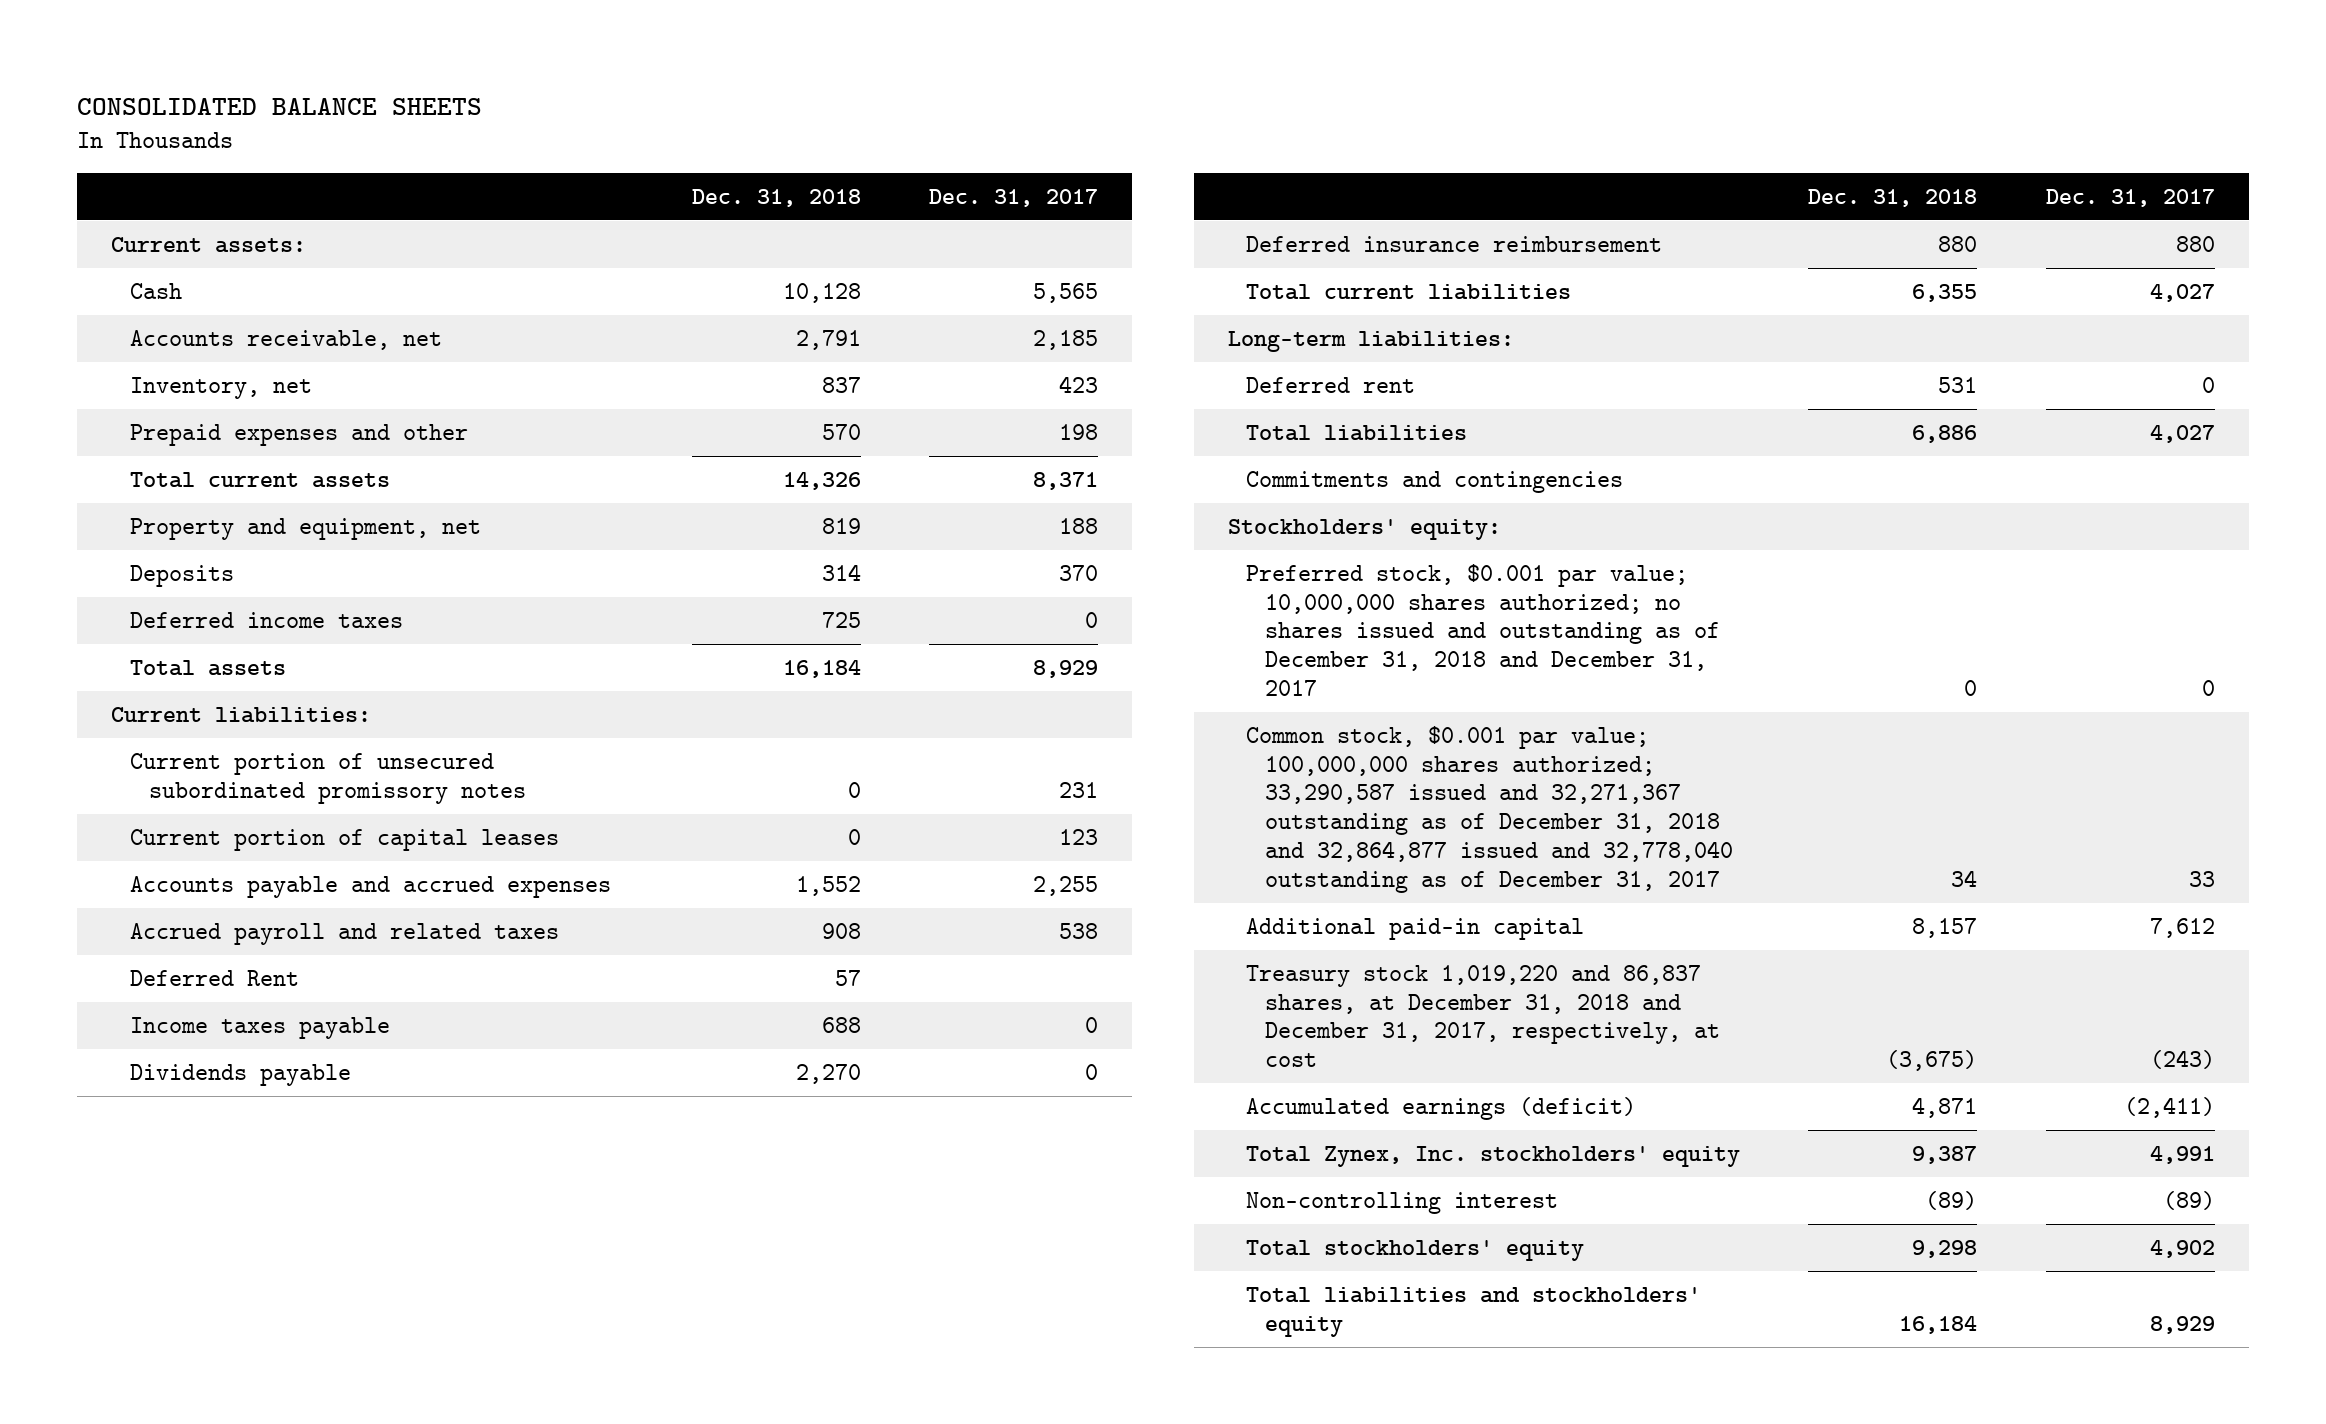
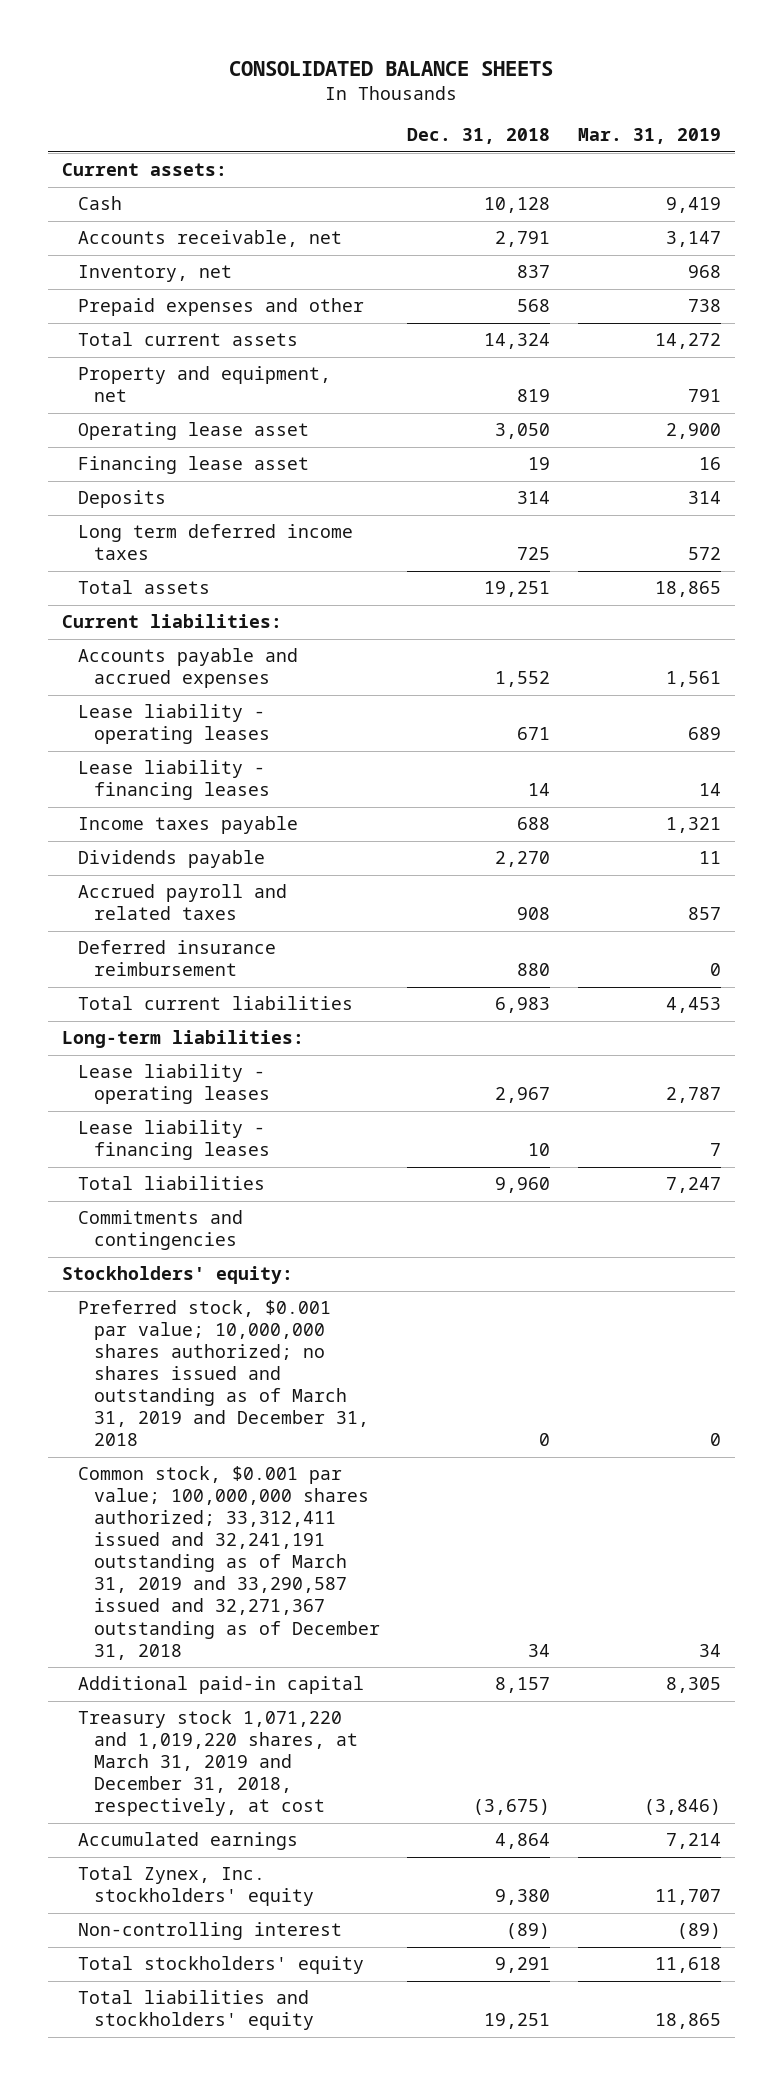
- | Dec. 31, 2018 | Dec. 31, 2017
+ | Dec. 31, 2018 | Mar. 31, 2019
- Prepaid expenses and other | 570 | 198
- Total current assets | 14,326 | 8,371
+ Prepaid expenses and other | 568 | 738
+ Total current assets | 14,324 | 14,272
+ Operating lease asset | 3,050 | 2,900
+ Financing lease asset | 19 | 16
- Deferred income taxes | 725 | 0
- Total assets | 16,184 | 8,929
+ Long term deferred income taxes | 725 | 572
+ Total assets | 19,251 | 18,865
- Current portion of unsecured subordinated promissory notes | 0 | 231
- Current portion of capital leases | 0 | 123
- Deferred Rent | 57 |
+ Lease liability - operating leases | 671 | 689
+ Lease liability - financing leases | 14 | 14
moved down: Accrued payroll and related taxes | 908 | 857
- Total current liabilities | 6,355 | 4,027
+ Total current liabilities | 6,983 | 4,453
- Deferred rent | 531 | 0
- Total liabilities | 6,886 | 4,027
+ Lease liability - operating leases | 2,967 | 2,787
+ Lease liability - financing leases | 10 | 7
+ Total liabilities | 9,960 | 7,247
- Preferred stock, $0.001 par value; 10,000,000 shares authorized; no shares issued and outstanding as of December 31, 2018 and December 31, 2017 | 0 | 0
- Common stock, $0.001 par value; 100,000,000 shares authorized; 33,290,587 issued and 32,271,367 outstanding as of December 31, 2018 and 32,864,877 issued and 32,778,040 outstanding as of December 31, 2017 | 34 | 33
+ Preferred stock, $0.001 par value; 10,000,000 shares authorized; no shares issued and outstanding as of March 31, 2019 and December 31, 2018 | 0 | 0
+ Common stock, $0.001 par value; 100,000,000 shares authorized; 33,312,411 issued and 32,241,191 outstanding as of March 31, 2019 and 33,290,587 issued and 32,271,367 outstanding as of December 31, 2018 | 34 | 34
- Treasury stock 1,019,220 and 86,837 shares, at December 31, 2018 and December 31, 2017, respectively, at cost | (3,675) | (243)
- Accumulated earnings (deficit) | 4,871 | (2,411)
- Total Zynex, Inc. stockholders' equity | 9,387 | 4,991
+ Treasury stock 1,071,220 and 1,019,220 shares, at March 31, 2019 and December 31, 2018, respectively, at cost | (3,675) | (3,846)
+ Accumulated earnings | 4,864 | 7,214
+ Total Zynex, Inc. stockholders' equity | 9,380 | 11,707
- Total stockholders' equity | 9,298 | 4,902
- Total liabilities and stockholders' equity | 16,184 | 8,929
+ Total stockholders' equity | 9,291 | 11,618
+ Total liabilities and stockholders' equity | 19,251 | 18,865

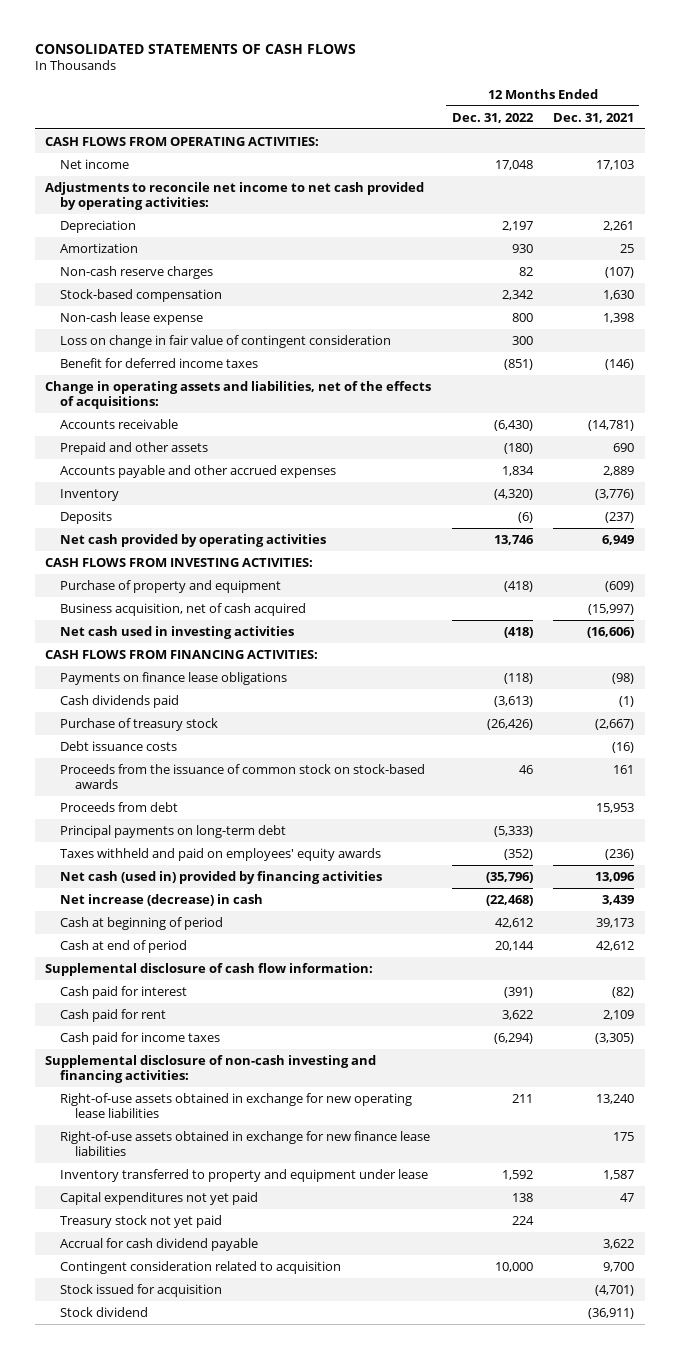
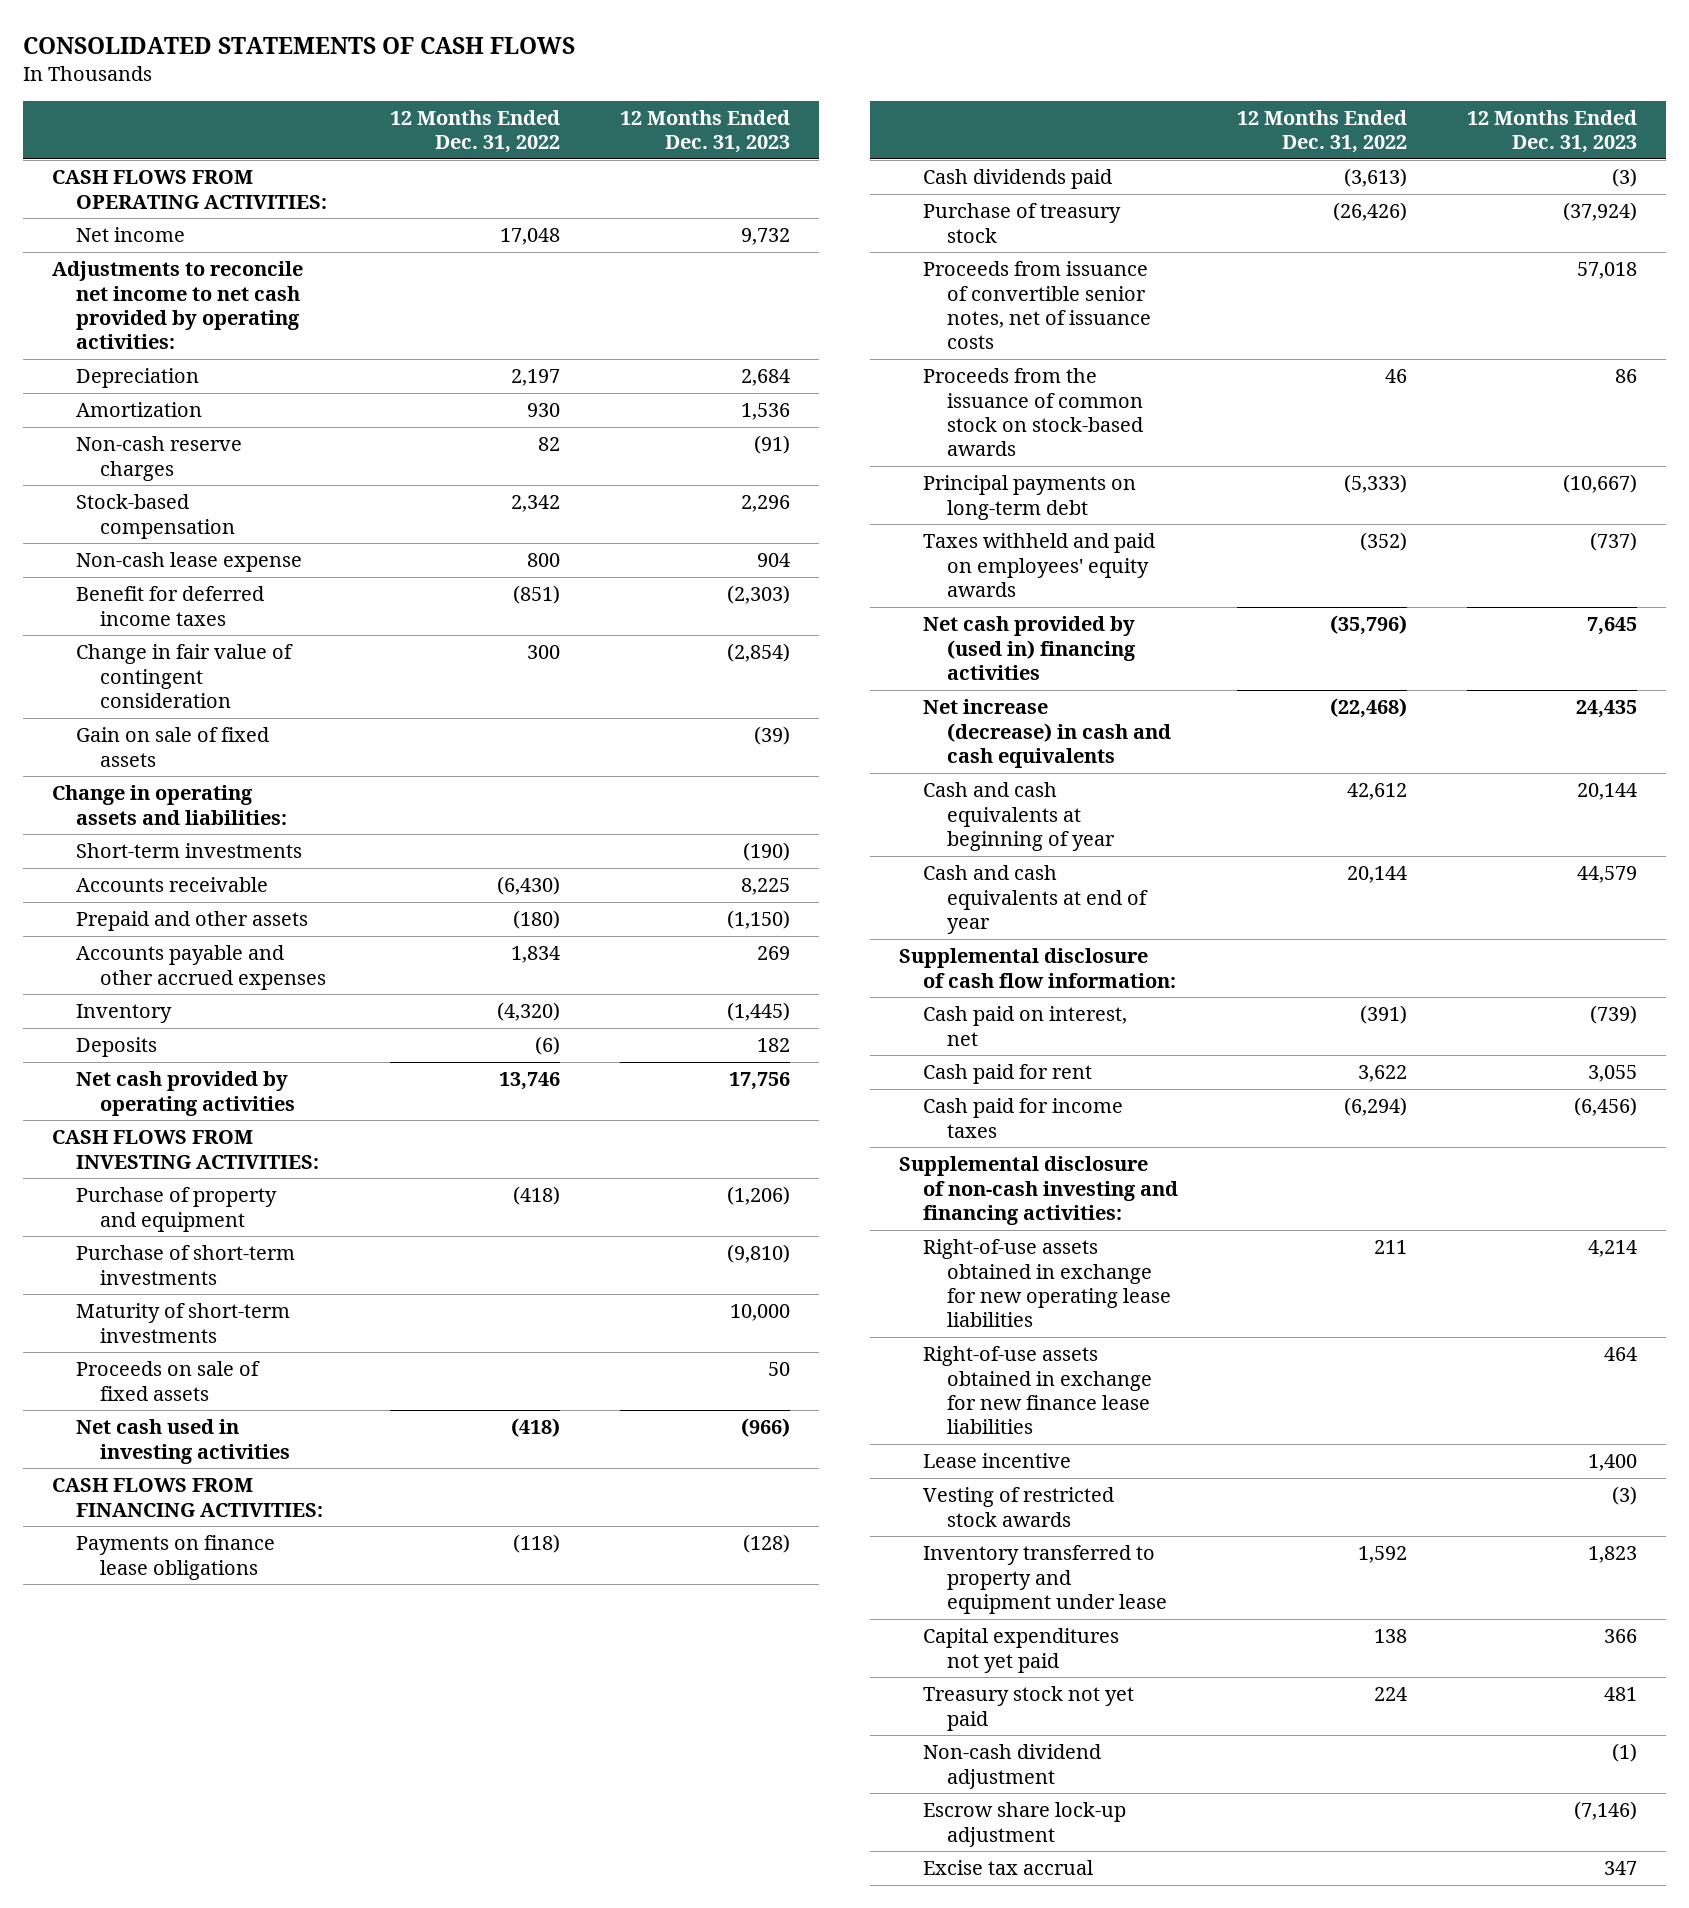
- | 12 Months Ended Dec. 31, 2022 | 12 Months Ended Dec. 31, 2021
+ | 12 Months Ended Dec. 31, 2022 | 12 Months Ended Dec. 31, 2023
- Loss on change in fair value of contingent consideration | 300 |
- Change in operating assets and liabilities, net of the effects of acquisitions:
+ Change in fair value of contingent consideration | 300 | (2,854)
+ Gain on sale of fixed assets | | (39)
+ Change in operating assets and liabilities:
+ Short-term investments | | (190)
- Business acquisition, net of cash acquired | | (15,997)
+ Purchase of short-term investments | | (9,810)
+ Maturity of short-term investments | | 10,000
+ Proceeds on sale of fixed assets | | 50
- Debt issuance costs | | (16)
+ Proceeds from issuance of convertible senior notes, net of issuance costs | | 57,018
- Proceeds from debt | | 15,953
- Net cash (used in) provided by financing activities | (35,796) | 13,096
- Net increase (decrease) in cash | (22,468) | 3,439
- Cash at beginning of period | 42,612 | 39,173
- Cash at end of period | 20,144 | 42,612
+ Net cash provided by (used in) financing activities | (35,796) | 7,645
+ Net increase (decrease) in cash and cash equivalents | (22,468) | 24,435
+ Cash and cash equivalents at beginning of year | 42,612 | 20,144
+ Cash and cash equivalents at end of year | 20,144 | 44,579
- Cash paid for interest | (391) | (82)
+ Cash paid on interest, net | (391) | (739)
+ Lease incentive | | 1,400
+ Vesting of restricted stock awards | | (3)
- Accrual for cash dividend payable | | 3,622
- Contingent consideration related to acquisition | 10,000 | 9,700
- Stock issued for acquisition | | (4,701)
- Stock dividend | | (36,911)
+ Non-cash dividend adjustment | | (1)
+ Escrow share lock-up adjustment | | (7,146)
+ Excise tax accrual | | 347

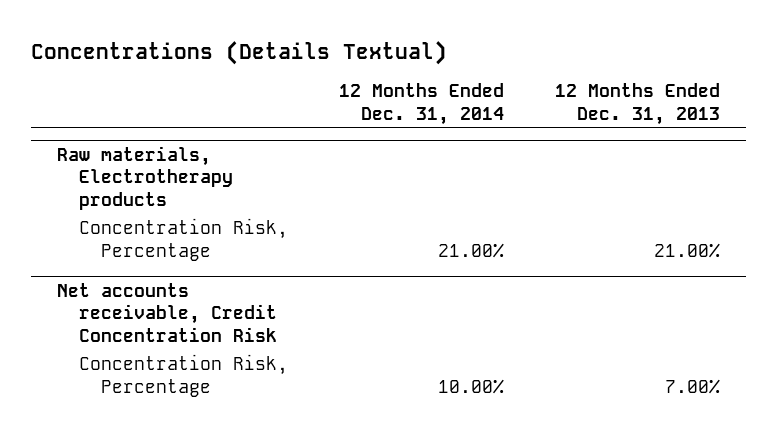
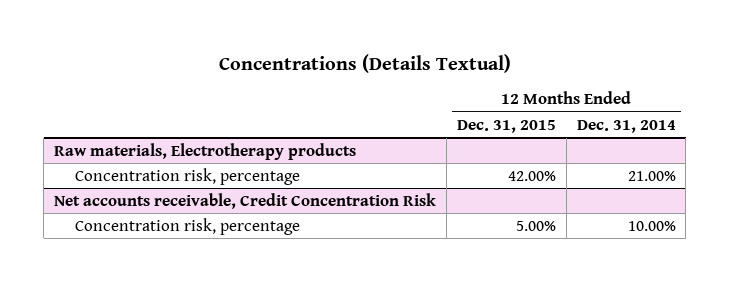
- | 12 Months Ended Dec. 31, 2014 | 12 Months Ended Dec. 31, 2013
+ | 12 Months Ended Dec. 31, 2015 | 12 Months Ended Dec. 31, 2014
@ Raw materials, Electrotherapy products
- Concentration Risk, Percentage | 21.00% | 21.00%
+ Concentration risk, percentage | 42.00% | 21.00%
@ Net accounts receivable, Credit Concentration Risk
- Concentration Risk, Percentage | 10.00% | 7.00%
+ Concentration risk, percentage | 5.00% | 10.00%

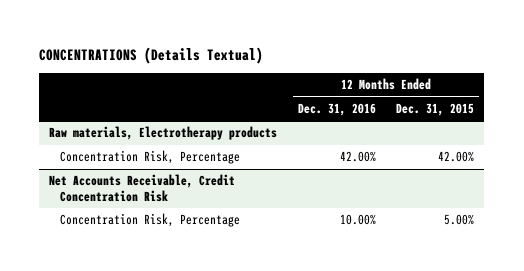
- Concentrations (Details Textual)
+ CONCENTRATIONS (Details Textual)
- | 12 Months Ended Dec. 31, 2015 | 12 Months Ended Dec. 31, 2014
+ | 12 Months Ended Dec. 31, 2016 | 12 Months Ended Dec. 31, 2015
@ Raw materials, Electrotherapy products
- Concentration risk, percentage | 42.00% | 21.00%
- Net accounts receivable, Credit Concentration Risk
- Concentration risk, percentage | 5.00% | 10.00%
@ Raw materials, Electrotherapy products
+ Concentration Risk, Percentage | 42.00% | 42.00%
+ Net Accounts Receivable, Credit Concentration Risk
+ Concentration Risk, Percentage | 10.00% | 5.00%

